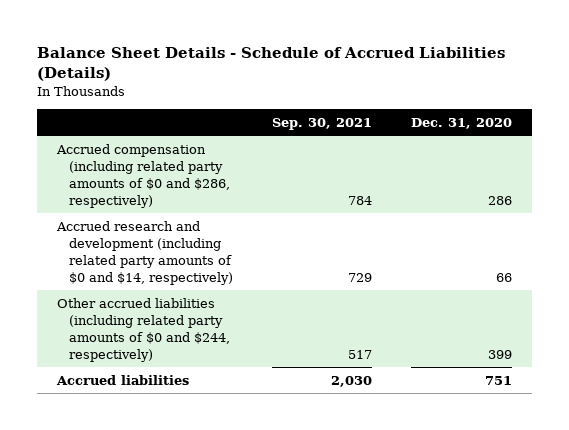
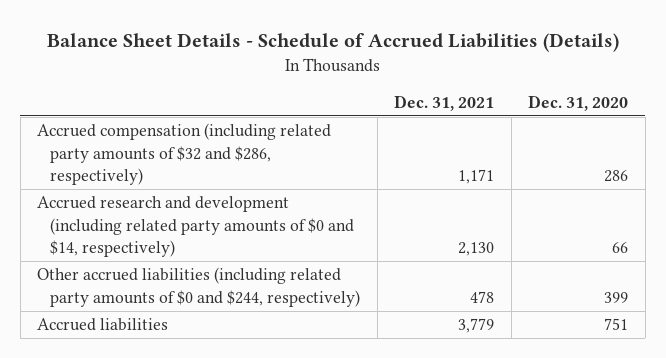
- | Sep. 30, 2021 | Dec. 31, 2020
+ | Dec. 31, 2021 | Dec. 31, 2020
- Accrued compensation (including related party amounts of $0 and $286, respectively) | 784 | 286
+ Accrued compensation (including related party amounts of $32 and $286, respectively) | 1,171 | 286

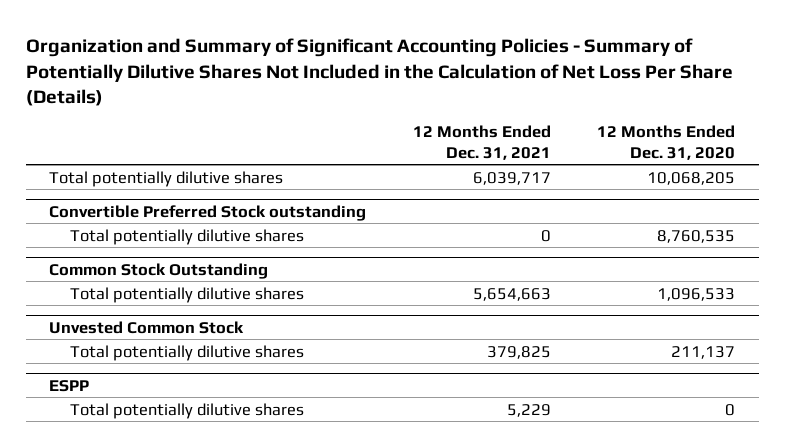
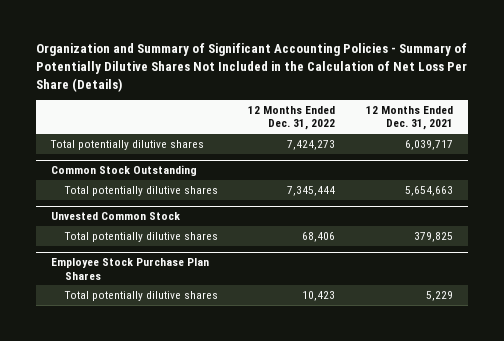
- | 12 Months Ended Dec. 31, 2021 | 12 Months Ended Dec. 31, 2020
+ | 12 Months Ended Dec. 31, 2022 | 12 Months Ended Dec. 31, 2021
- Convertible Preferred Stock outstanding
- Total potentially dilutive shares | 0 | 8,760,535
- ESPP
+ Employee Stock Purchase Plan Shares

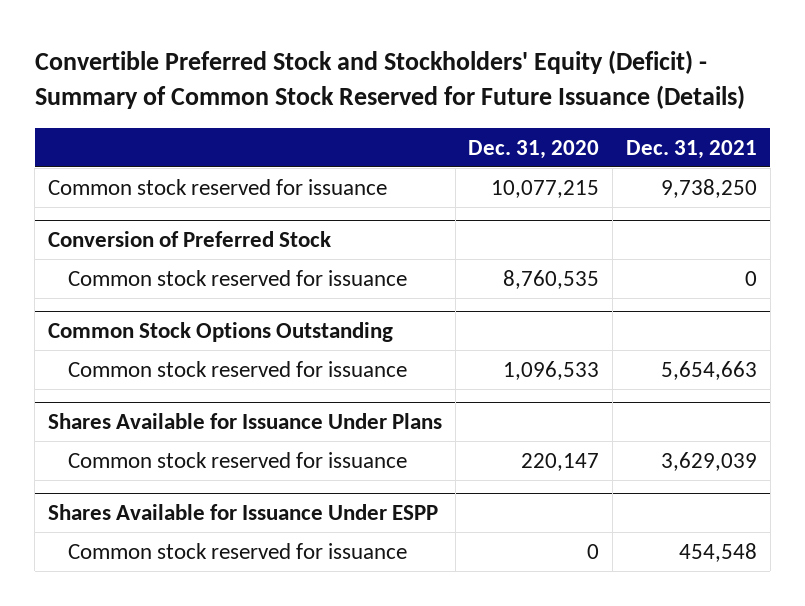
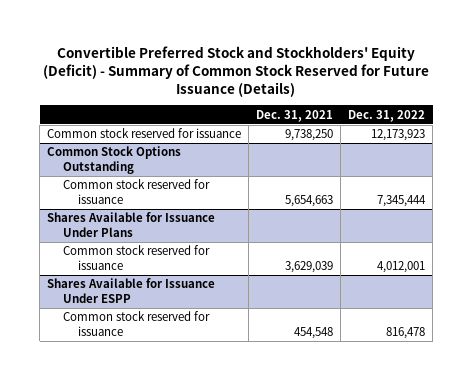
- | Dec. 31, 2020 | Dec. 31, 2021
+ | Dec. 31, 2021 | Dec. 31, 2022
- Conversion of Preferred Stock
- Common stock reserved for issuance | 8,760,535 | 0

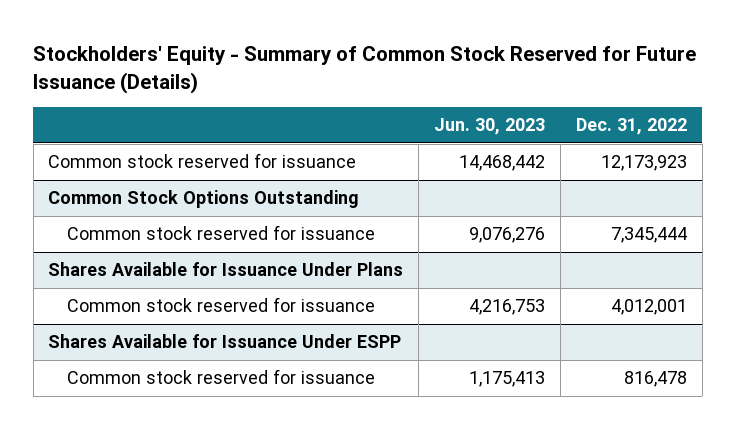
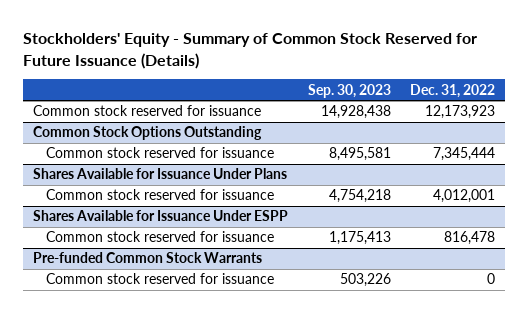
- | Jun. 30, 2023 | Dec. 31, 2022
+ | Sep. 30, 2023 | Dec. 31, 2022
+ Pre-funded Common Stock Warrants
+ Common stock reserved for issuance | 503,226 | 0

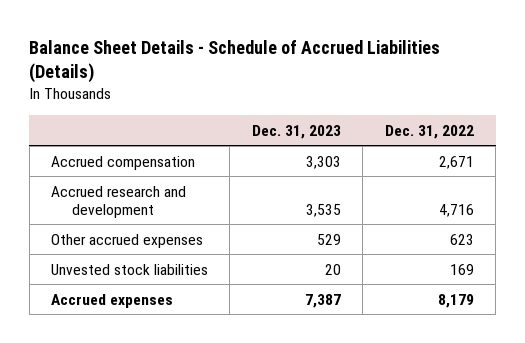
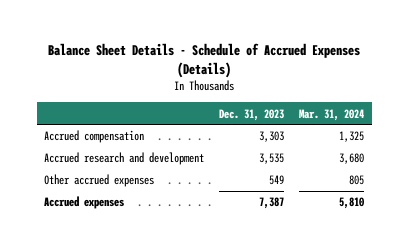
- Balance Sheet Details - Schedule of Accrued Liabilities (Details)
+ Balance Sheet Details - Schedule of Accrued Expenses (Details)
- | Dec. 31, 2023 | Dec. 31, 2022
+ | Dec. 31, 2023 | Mar. 31, 2024
- Other accrued expenses | 529 | 623
- Unvested stock liabilities | 20 | 169
+ Other accrued expenses | 549 | 805

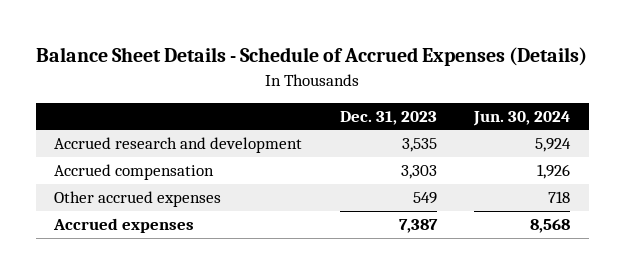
- | Dec. 31, 2023 | Mar. 31, 2024
+ | Dec. 31, 2023 | Jun. 30, 2024
moved down: Accrued compensation | 3,303 | 1,926

